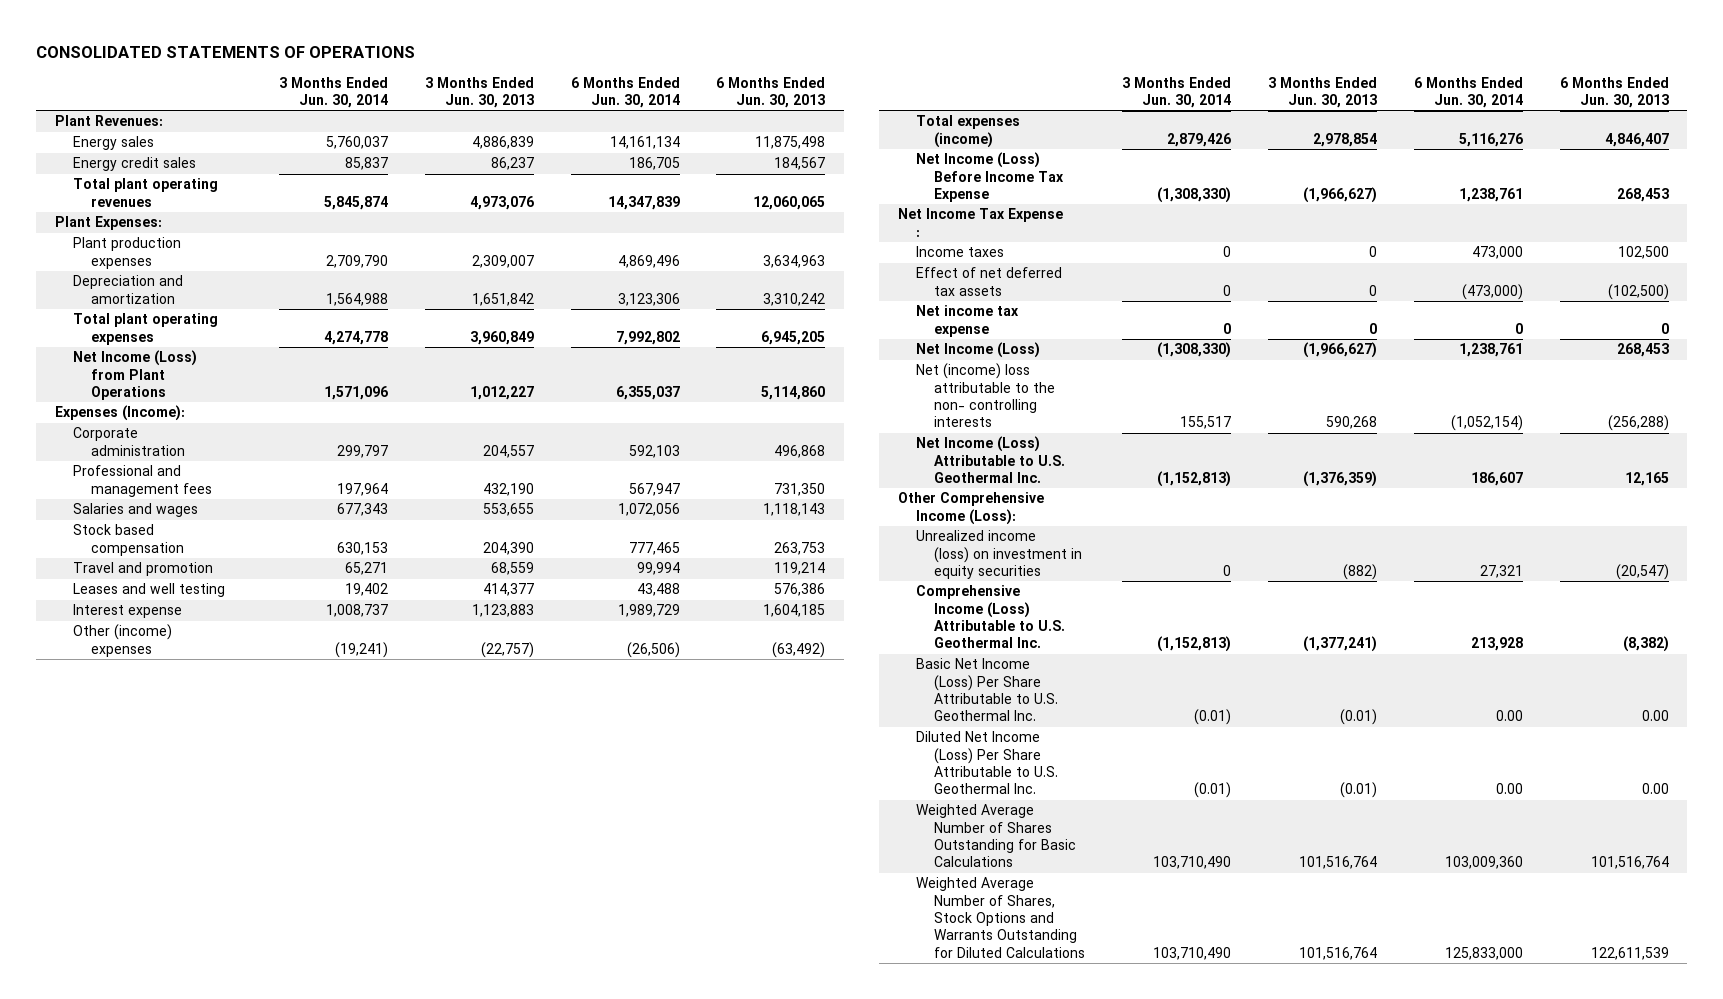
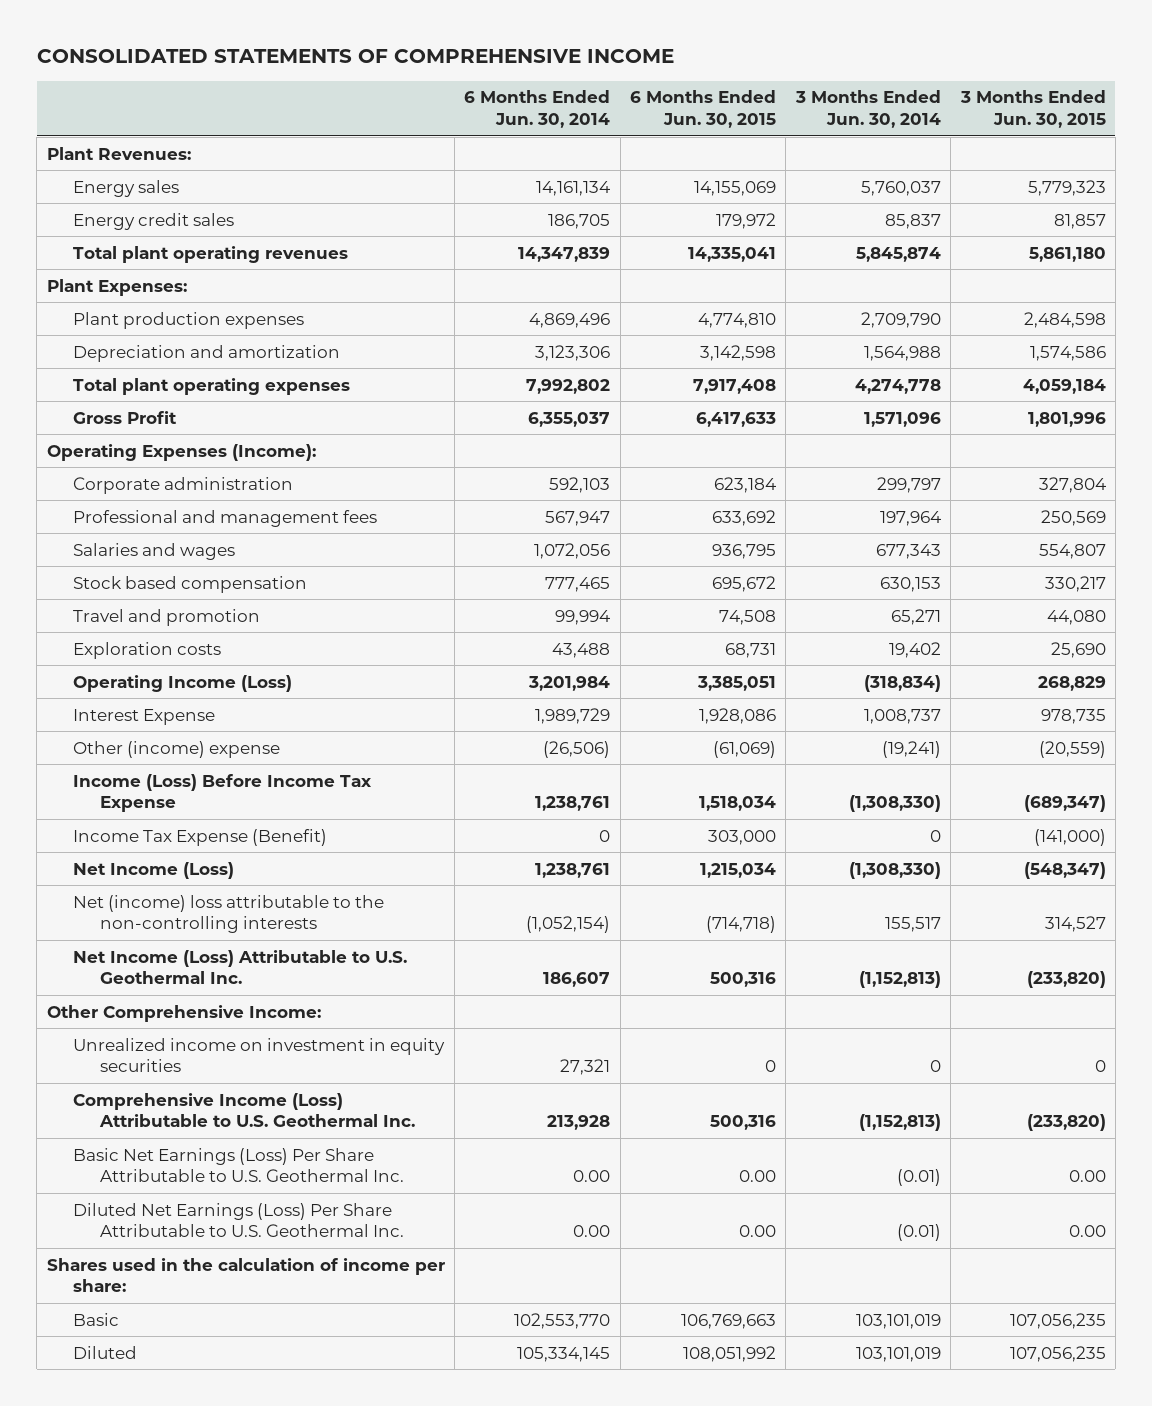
- CONSOLIDATED STATEMENTS OF OPERATIONS
+ CONSOLIDATED STATEMENTS OF COMPREHENSIVE INCOME
- | 3 Months Ended Jun. 30, 2014 | 3 Months Ended Jun. 30, 2013 | 6 Months Ended Jun. 30, 2014 | 6 Months Ended Jun. 30, 2013
+ | 6 Months Ended Jun. 30, 2014 | 6 Months Ended Jun. 30, 2015 | 3 Months Ended Jun. 30, 2014 | 3 Months Ended Jun. 30, 2015
- Net Income (Loss) from Plant Operations | 1,571,096 | 1,012,227 | 6,355,037 | 5,114,860
- Expenses (Income):
+ Gross Profit | 6,355,037 | 6,417,633 | 1,571,096 | 1,801,996
+ Operating Expenses (Income):
- Leases and well testing | 19,402 | 414,377 | 43,488 | 576,386
- Interest expense | 1,008,737 | 1,123,883 | 1,989,729 | 1,604,185
- Other (income) expenses | (19,241) | (22,757) | (26,506) | (63,492)
- Total expenses (income) | 2,879,426 | 2,978,854 | 5,116,276 | 4,846,407
- Net Income (Loss) Before Income Tax Expense | (1,308,330) | (1,966,627) | 1,238,761 | 268,453
- Net Income Tax Expense :
- Income taxes | 0 | 0 | 473,000 | 102,500
- Effect of net deferred tax assets | 0 | 0 | (473,000) | (102,500)
- Net income tax expense | 0 | 0 | 0 | 0
+ Exploration costs | 43,488 | 68,731 | 19,402 | 25,690
+ Operating Income (Loss) | 3,201,984 | 3,385,051 | (318,834) | 268,829
+ Interest Expense | 1,989,729 | 1,928,086 | 1,008,737 | 978,735
+ Other (income) expense | (26,506) | (61,069) | (19,241) | (20,559)
+ Income (Loss) Before Income Tax Expense | 1,238,761 | 1,518,034 | (1,308,330) | (689,347)
+ Income Tax Expense (Benefit) | 0 | 303,000 | 0 | (141,000)
- Net (income) loss attributable to the non- controlling interests | 155,517 | 590,268 | (1,052,154) | (256,288)
+ Net (income) loss attributable to the non-controlling interests | (1,052,154) | (714,718) | 155,517 | 314,527
- Other Comprehensive Income (Loss):
- Unrealized income (loss) on investment in equity securities | 0 | (882) | 27,321 | (20,547)
+ Other Comprehensive Income:
+ Unrealized income on investment in equity securities | 27,321 | 0 | 0 | 0
- Basic Net Income (Loss) Per Share Attributable to U.S. Geothermal Inc. | (0.01) | (0.01) | 0.00 | 0.00
- Diluted Net Income (Loss) Per Share Attributable to U.S. Geothermal Inc. | (0.01) | (0.01) | 0.00 | 0.00
- Weighted Average Number of Shares Outstanding for Basic Calculations | 103,710,490 | 101,516,764 | 103,009,360 | 101,516,764
- Weighted Average Number of Shares, Stock Options and Warrants Outstanding for Diluted Calculations | 103,710,490 | 101,516,764 | 125,833,000 | 122,611,539
+ Basic Net Earnings (Loss) Per Share Attributable to U.S. Geothermal Inc. | 0.00 | 0.00 | (0.01) | 0.00
+ Diluted Net Earnings (Loss) Per Share Attributable to U.S. Geothermal Inc. | 0.00 | 0.00 | (0.01) | 0.00
+ Shares used in the calculation of income per share:
+ Basic | 102,553,770 | 106,769,663 | 103,101,019 | 107,056,235
+ Diluted | 105,334,145 | 108,051,992 | 103,101,019 | 107,056,235

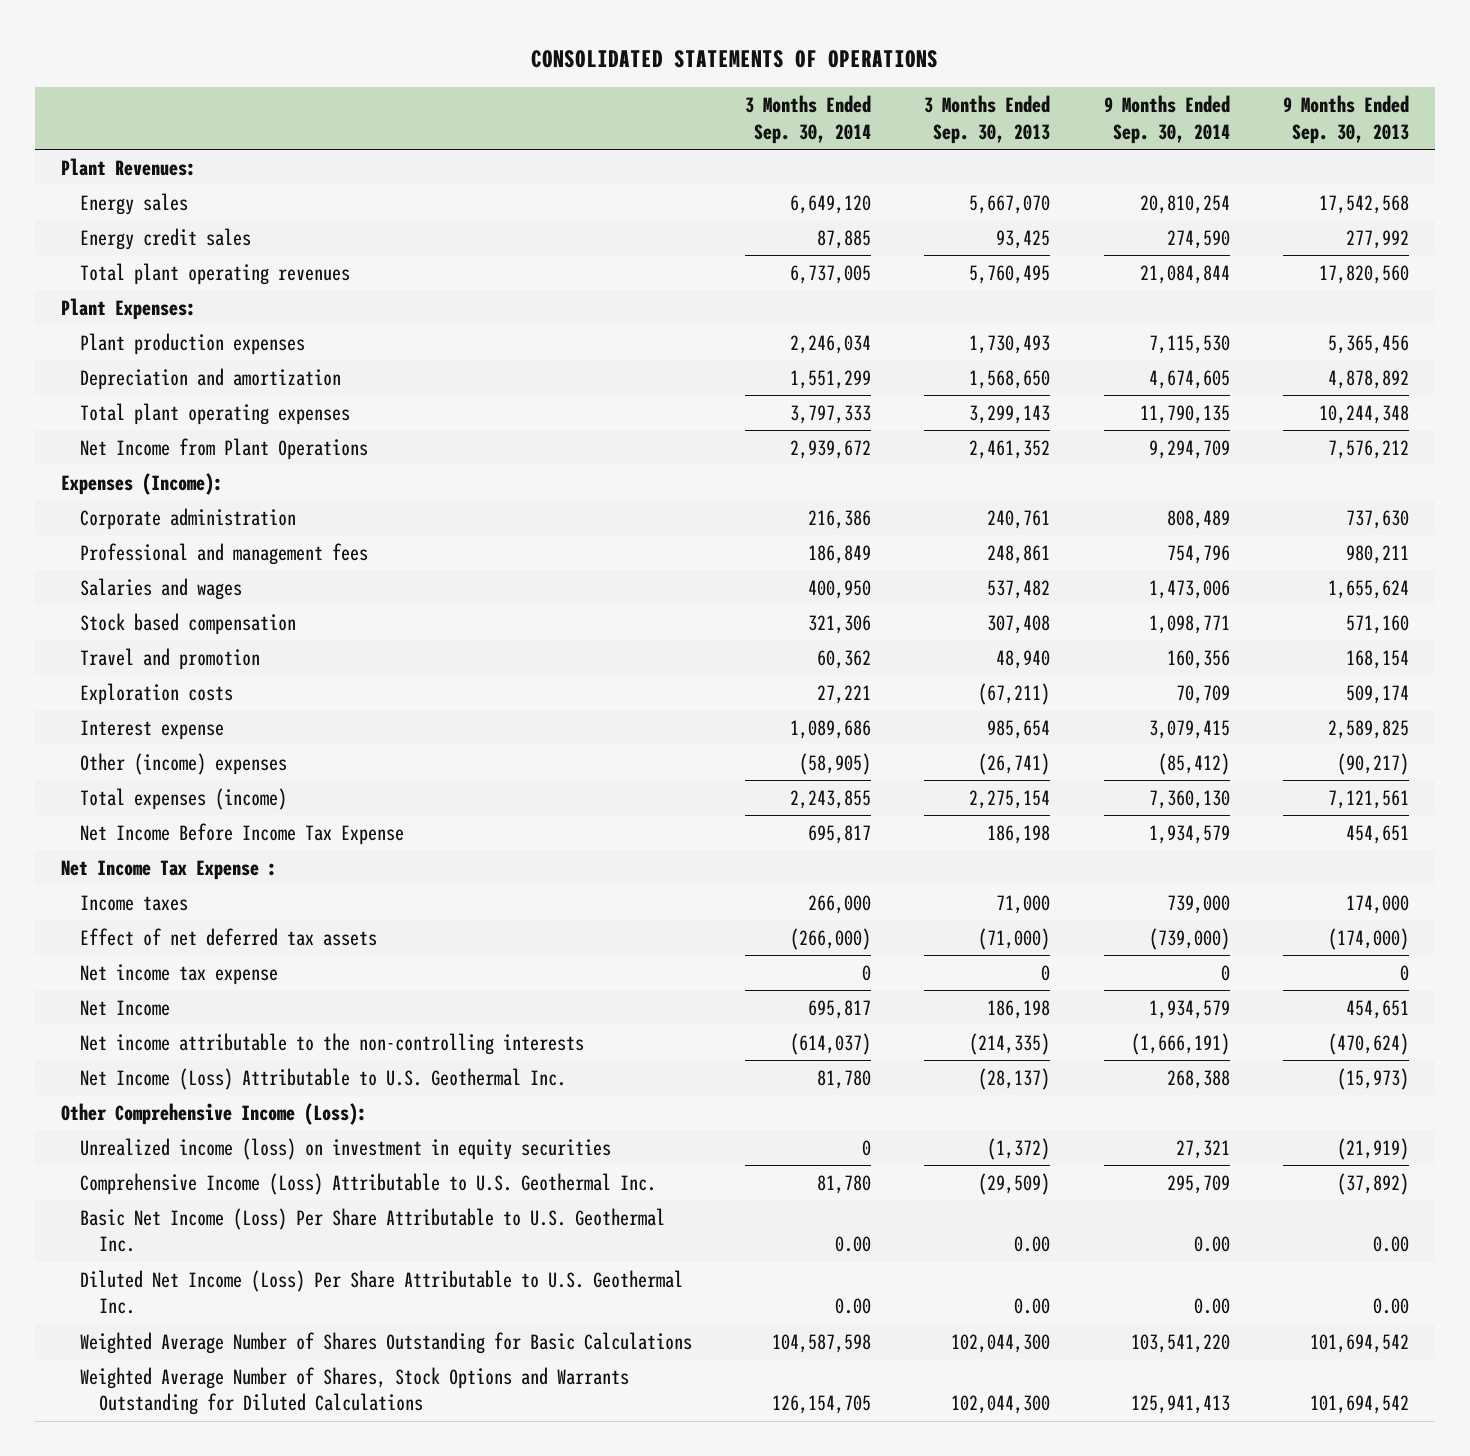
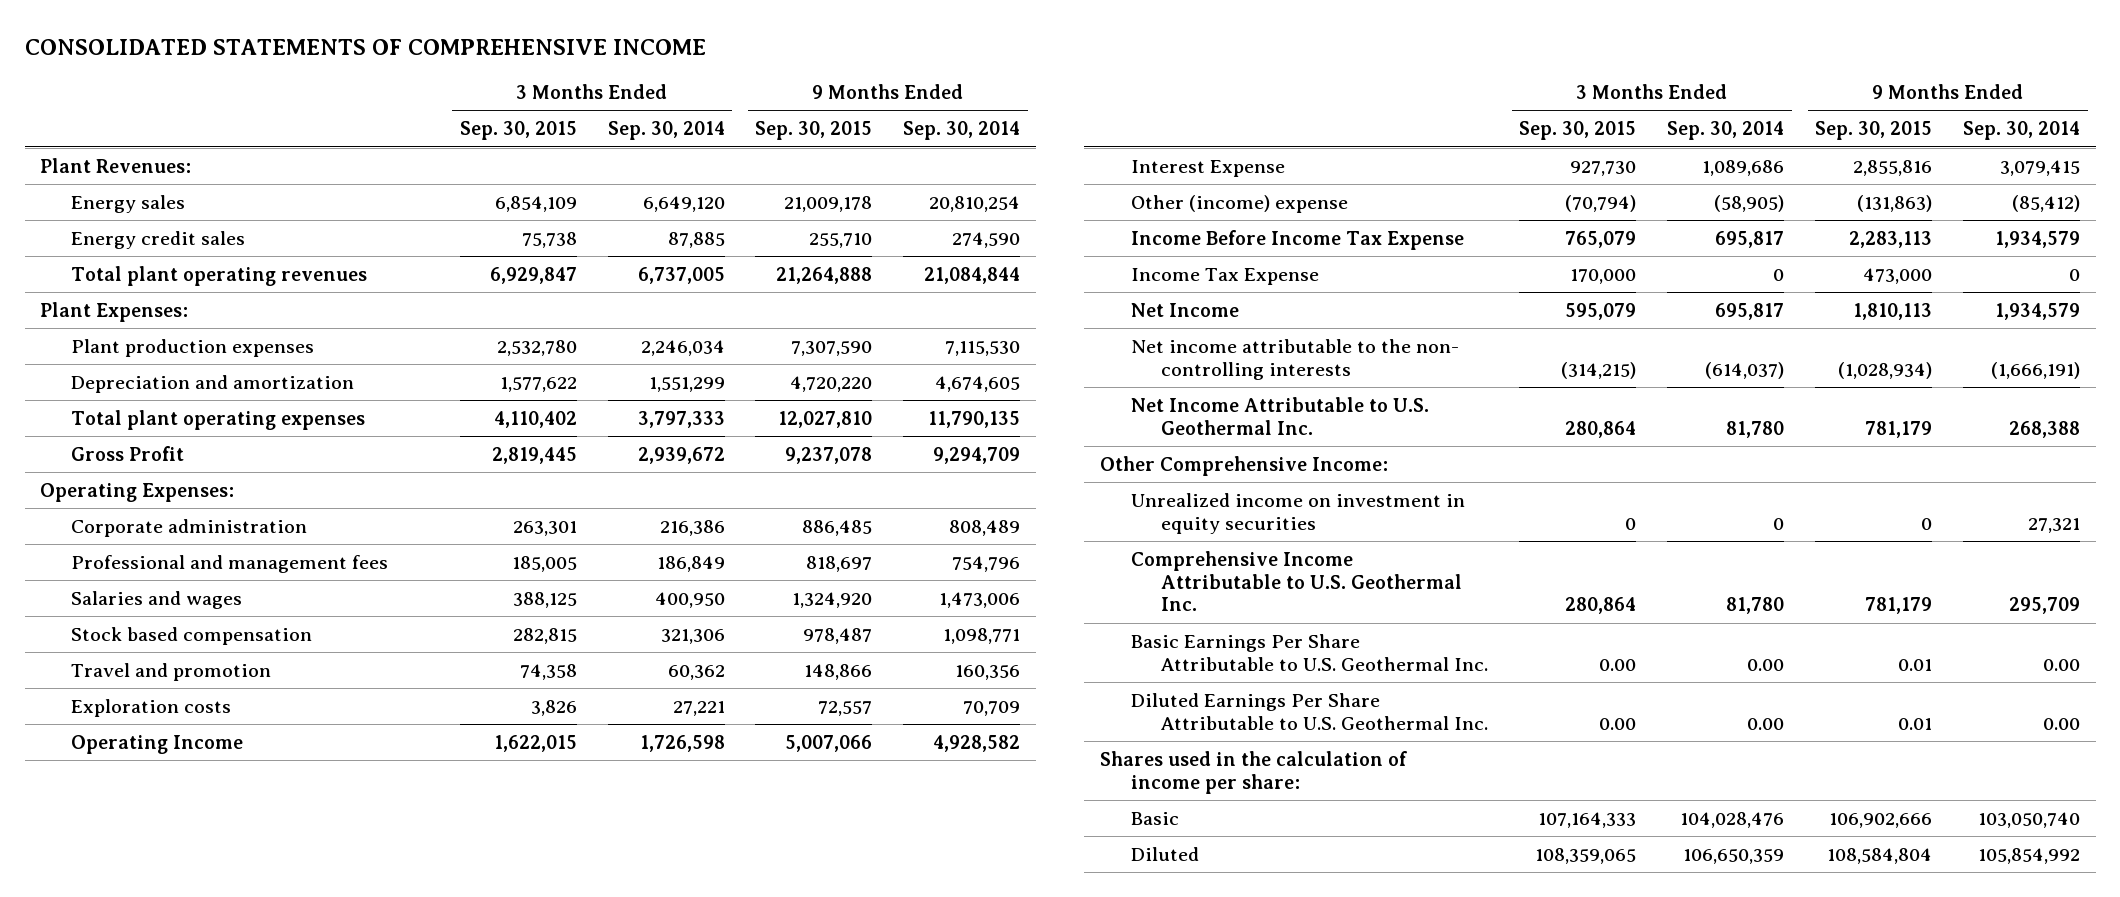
- CONSOLIDATED STATEMENTS OF OPERATIONS
+ CONSOLIDATED STATEMENTS OF COMPREHENSIVE INCOME
- | 3 Months Ended Sep. 30, 2014 | 3 Months Ended Sep. 30, 2013 | 9 Months Ended Sep. 30, 2014 | 9 Months Ended Sep. 30, 2013
+ | 3 Months Ended Sep. 30, 2015 | 3 Months Ended Sep. 30, 2014 | 9 Months Ended Sep. 30, 2015 | 9 Months Ended Sep. 30, 2014
- Net Income from Plant Operations | 2,939,672 | 2,461,352 | 9,294,709 | 7,576,212
- Expenses (Income):
+ Gross Profit | 2,819,445 | 2,939,672 | 9,237,078 | 9,294,709
+ Operating Expenses:
- Interest expense | 1,089,686 | 985,654 | 3,079,415 | 2,589,825
- Other (income) expenses | (58,905) | (26,741) | (85,412) | (90,217)
- Total expenses (income) | 2,243,855 | 2,275,154 | 7,360,130 | 7,121,561
- Net Income Before Income Tax Expense | 695,817 | 186,198 | 1,934,579 | 454,651
- Net Income Tax Expense :
- Income taxes | 266,000 | 71,000 | 739,000 | 174,000
- Effect of net deferred tax assets | (266,000) | (71,000) | (739,000) | (174,000)
- Net income tax expense | 0 | 0 | 0 | 0
+ Operating Income | 1,622,015 | 1,726,598 | 5,007,066 | 4,928,582
+ Interest Expense | 927,730 | 1,089,686 | 2,855,816 | 3,079,415
+ Other (income) expense | (70,794) | (58,905) | (131,863) | (85,412)
+ Income Before Income Tax Expense | 765,079 | 695,817 | 2,283,113 | 1,934,579
+ Income Tax Expense | 170,000 | 0 | 473,000 | 0
- Net income attributable to the non-controlling interests | (614,037) | (214,335) | (1,666,191) | (470,624)
- Net Income (Loss) Attributable to U.S. Geothermal Inc. | 81,780 | (28,137) | 268,388 | (15,973)
- Other Comprehensive Income (Loss):
- Unrealized income (loss) on investment in equity securities | 0 | (1,372) | 27,321 | (21,919)
- Comprehensive Income (Loss) Attributable to U.S. Geothermal Inc. | 81,780 | (29,509) | 295,709 | (37,892)
- Basic Net Income (Loss) Per Share Attributable to U.S. Geothermal Inc. | 0.00 | 0.00 | 0.00 | 0.00
- Diluted Net Income (Loss) Per Share Attributable to U.S. Geothermal Inc. | 0.00 | 0.00 | 0.00 | 0.00
- Weighted Average Number of Shares Outstanding for Basic Calculations | 104,587,598 | 102,044,300 | 103,541,220 | 101,694,542
- Weighted Average Number of Shares, Stock Options and Warrants Outstanding for Diluted Calculations | 126,154,705 | 102,044,300 | 125,941,413 | 101,694,542
+ Net income attributable to the non- controlling interests | (314,215) | (614,037) | (1,028,934) | (1,666,191)
+ Net Income Attributable to U.S. Geothermal Inc. | 280,864 | 81,780 | 781,179 | 268,388
+ Other Comprehensive Income:
+ Unrealized income on investment in equity securities | 0 | 0 | 0 | 27,321
+ Comprehensive Income Attributable to U.S. Geothermal Inc. | 280,864 | 81,780 | 781,179 | 295,709
+ Basic Earnings Per Share Attributable to U.S. Geothermal Inc. | 0.00 | 0.00 | 0.01 | 0.00
+ Diluted Earnings Per Share Attributable to U.S. Geothermal Inc. | 0.00 | 0.00 | 0.01 | 0.00
+ Shares used in the calculation of income per share:
+ Basic | 107,164,333 | 104,028,476 | 106,902,666 | 103,050,740
+ Diluted | 108,359,065 | 106,650,359 | 108,584,804 | 105,854,992

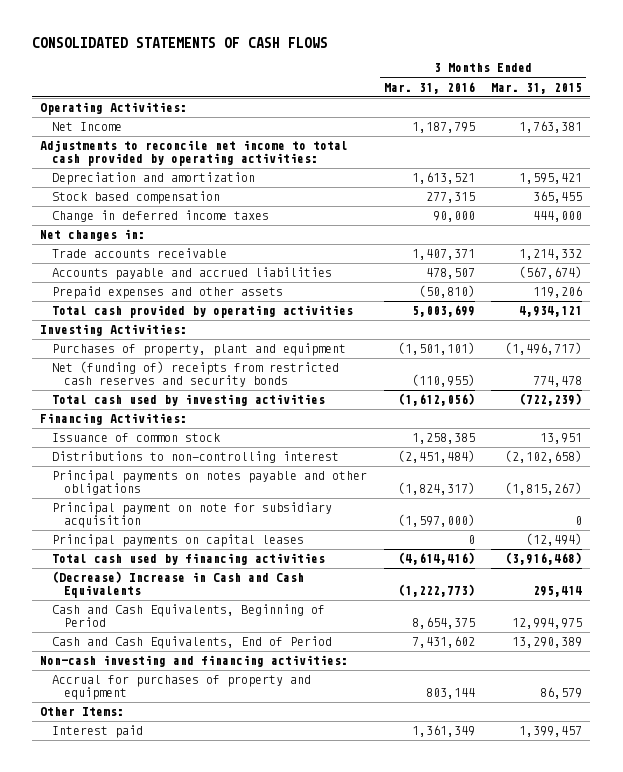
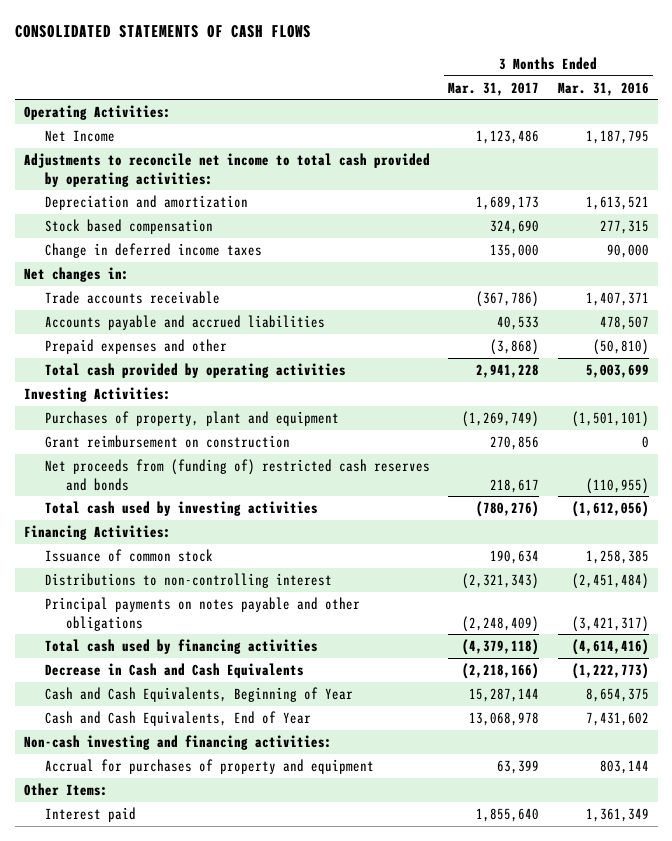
- | 3 Months Ended Mar. 31, 2016 | 3 Months Ended Mar. 31, 2015
+ | 3 Months Ended Mar. 31, 2017 | 3 Months Ended Mar. 31, 2016
- Prepaid expenses and other assets | (50,810) | 119,206
+ Prepaid expenses and other | (3,868) | (50,810)
- Net (funding of) receipts from restricted cash reserves and security bonds | (110,955) | 774,478
+ Grant reimbursement on construction | 270,856 | 0
+ Net proceeds from (funding of) restricted cash reserves and bonds | 218,617 | (110,955)
- Principal payments on notes payable and other obligations | (1,824,317) | (1,815,267)
- Principal payment on note for subsidiary acquisition | (1,597,000) | 0
- Principal payments on capital leases | 0 | (12,494)
+ Principal payments on notes payable and other obligations | (2,248,409) | (3,421,317)
- (Decrease) Increase in Cash and Cash Equivalents | (1,222,773) | 295,414
- Cash and Cash Equivalents, Beginning of Period | 8,654,375 | 12,994,975
- Cash and Cash Equivalents, End of Period | 7,431,602 | 13,290,389
+ Decrease in Cash and Cash Equivalents | (2,218,166) | (1,222,773)
+ Cash and Cash Equivalents, Beginning of Year | 15,287,144 | 8,654,375
+ Cash and Cash Equivalents, End of Year | 13,068,978 | 7,431,602

